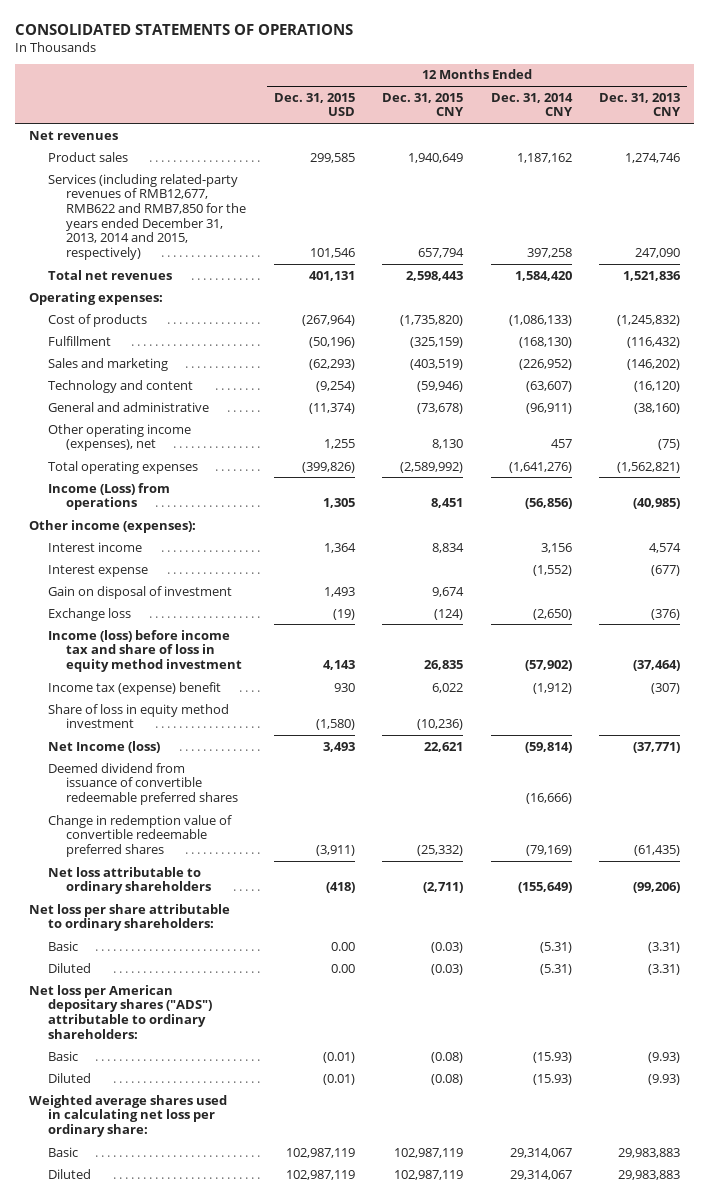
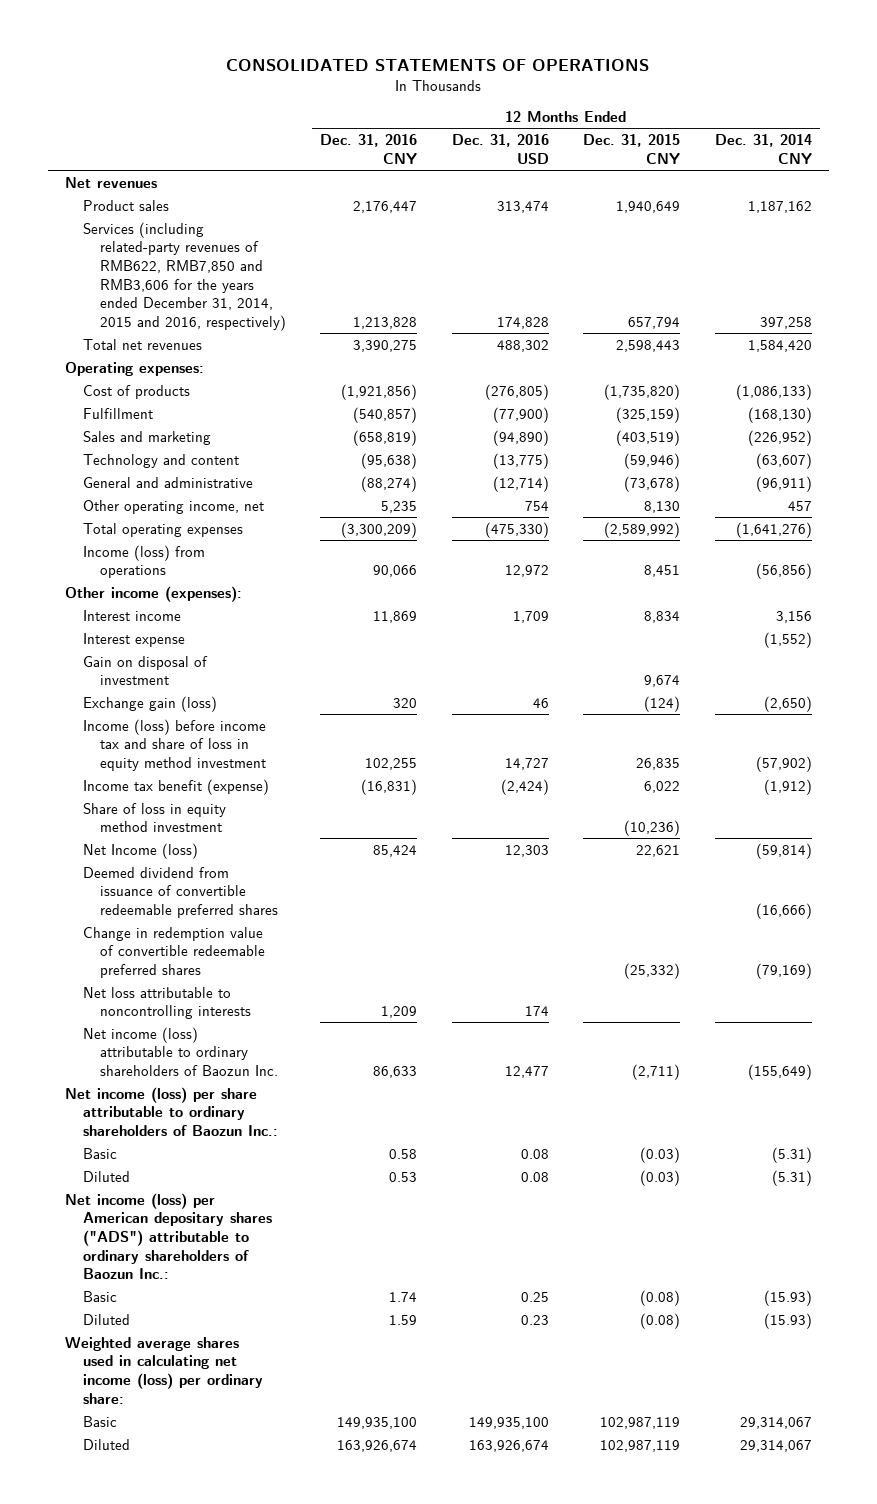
- | 12 Months Ended Dec. 31, 2015 USD | 12 Months Ended Dec. 31, 2015 CNY | 12 Months Ended Dec. 31, 2014 CNY | 12 Months Ended Dec. 31, 2013 CNY
+ | 12 Months Ended Dec. 31, 2016 CNY | 12 Months Ended Dec. 31, 2016 USD | 12 Months Ended Dec. 31, 2015 CNY | 12 Months Ended Dec. 31, 2014 CNY
- Services (including related-party revenues of RMB12,677, RMB622 and RMB7,850 for the years ended December 31, 2013, 2014 and 2015, respectively) | 101,546 | 657,794 | 397,258 | 247,090
+ Services (including related-party revenues of RMB622, RMB7,850 and RMB3,606 for the years ended December 31, 2014, 2015 and 2016, respectively) | 1,213,828 | 174,828 | 657,794 | 397,258
- Other operating income (expenses), net | 1,255 | 8,130 | 457 | (75)
+ Other operating income, net | 5,235 | 754 | 8,130 | 457
- Income (Loss) from operations | 1,305 | 8,451 | (56,856) | (40,985)
+ Income (loss) from operations | 90,066 | 12,972 | 8,451 | (56,856)
- Exchange loss | (19) | (124) | (2,650) | (376)
+ Exchange gain (loss) | 320 | 46 | (124) | (2,650)
- Income tax (expense) benefit | 930 | 6,022 | (1,912) | (307)
+ Income tax benefit (expense) | (16,831) | (2,424) | 6,022 | (1,912)
- Net loss attributable to ordinary shareholders | (418) | (2,711) | (155,649) | (99,206)
- Net loss per share attributable to ordinary shareholders:
+ Net loss attributable to noncontrolling interests | 1,209 | 174 | |
+ Net income (loss) attributable to ordinary shareholders of Baozun Inc. | 86,633 | 12,477 | (2,711) | (155,649)
+ Net income (loss) per share attributable to ordinary shareholders of Baozun Inc.:
- Net loss per American depositary shares ("ADS") attributable to ordinary shareholders:
+ Net income (loss) per American depositary shares ("ADS") attributable to ordinary shareholders of Baozun Inc.:
- Weighted average shares used in calculating net loss per ordinary share:
+ Weighted average shares used in calculating net income (loss) per ordinary share:

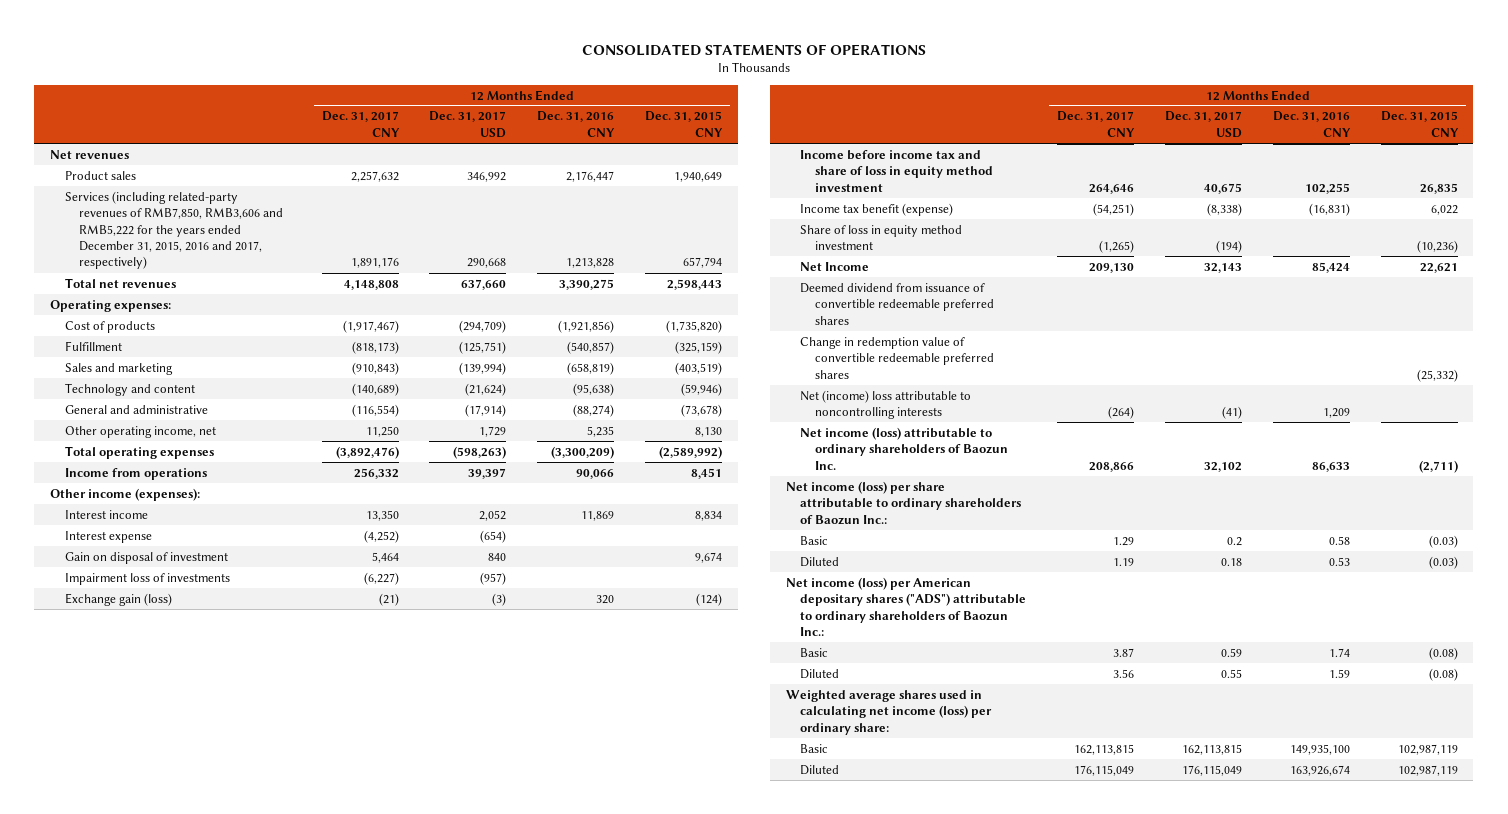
- | 12 Months Ended Dec. 31, 2016 CNY | 12 Months Ended Dec. 31, 2016 USD | 12 Months Ended Dec. 31, 2015 CNY | 12 Months Ended Dec. 31, 2014 CNY
+ | 12 Months Ended Dec. 31, 2017 CNY | 12 Months Ended Dec. 31, 2017 USD | 12 Months Ended Dec. 31, 2016 CNY | 12 Months Ended Dec. 31, 2015 CNY
- Services (including related-party revenues of RMB622, RMB7,850 and RMB3,606 for the years ended December 31, 2014, 2015 and 2016, respectively) | 1,213,828 | 174,828 | 657,794 | 397,258
+ Services (including related-party revenues of RMB7,850, RMB3,606 and RMB5,222 for the years ended December 31, 2015, 2016 and 2017, respectively) | 1,891,176 | 290,668 | 1,213,828 | 657,794
- Income (loss) from operations | 90,066 | 12,972 | 8,451 | (56,856)
+ Income from operations | 256,332 | 39,397 | 90,066 | 8,451
+ Impairment loss of investments | (6,227) | (957) | |
- Income (loss) before income tax and share of loss in equity method investment | 102,255 | 14,727 | 26,835 | (57,902)
+ Income before income tax and share of loss in equity method investment | 264,646 | 40,675 | 102,255 | 26,835
- Net Income (loss) | 85,424 | 12,303 | 22,621 | (59,814)
+ Net Income | 209,130 | 32,143 | 85,424 | 22,621
- Net loss attributable to noncontrolling interests | 1,209 | 174 | |
+ Net (income) loss attributable to noncontrolling interests | (264) | (41) | 1,209 |

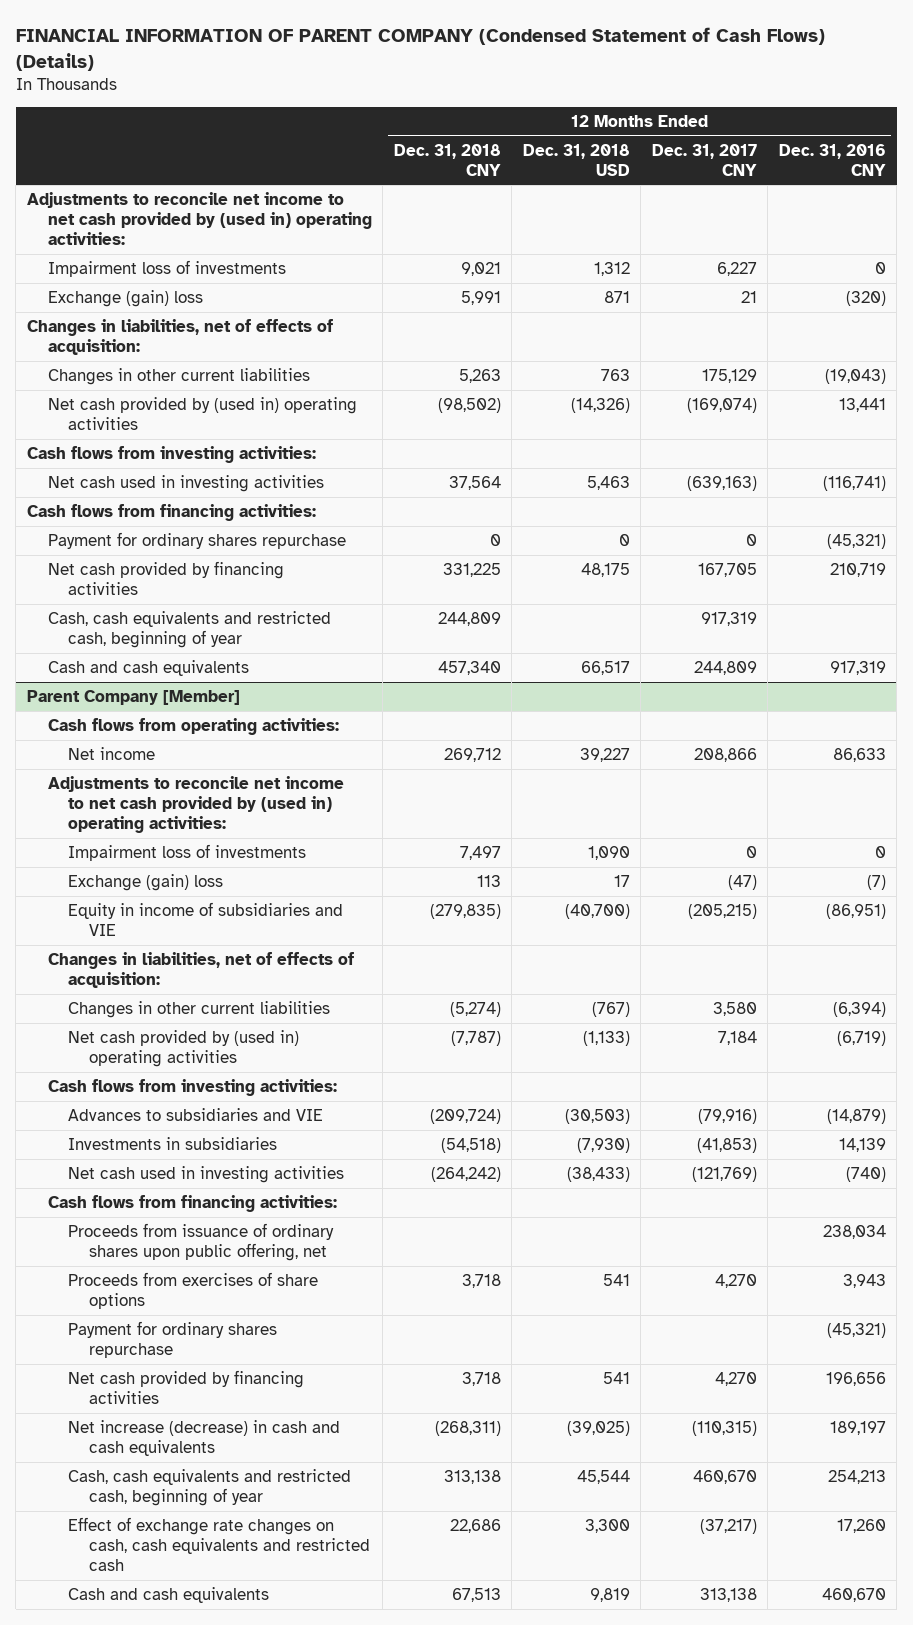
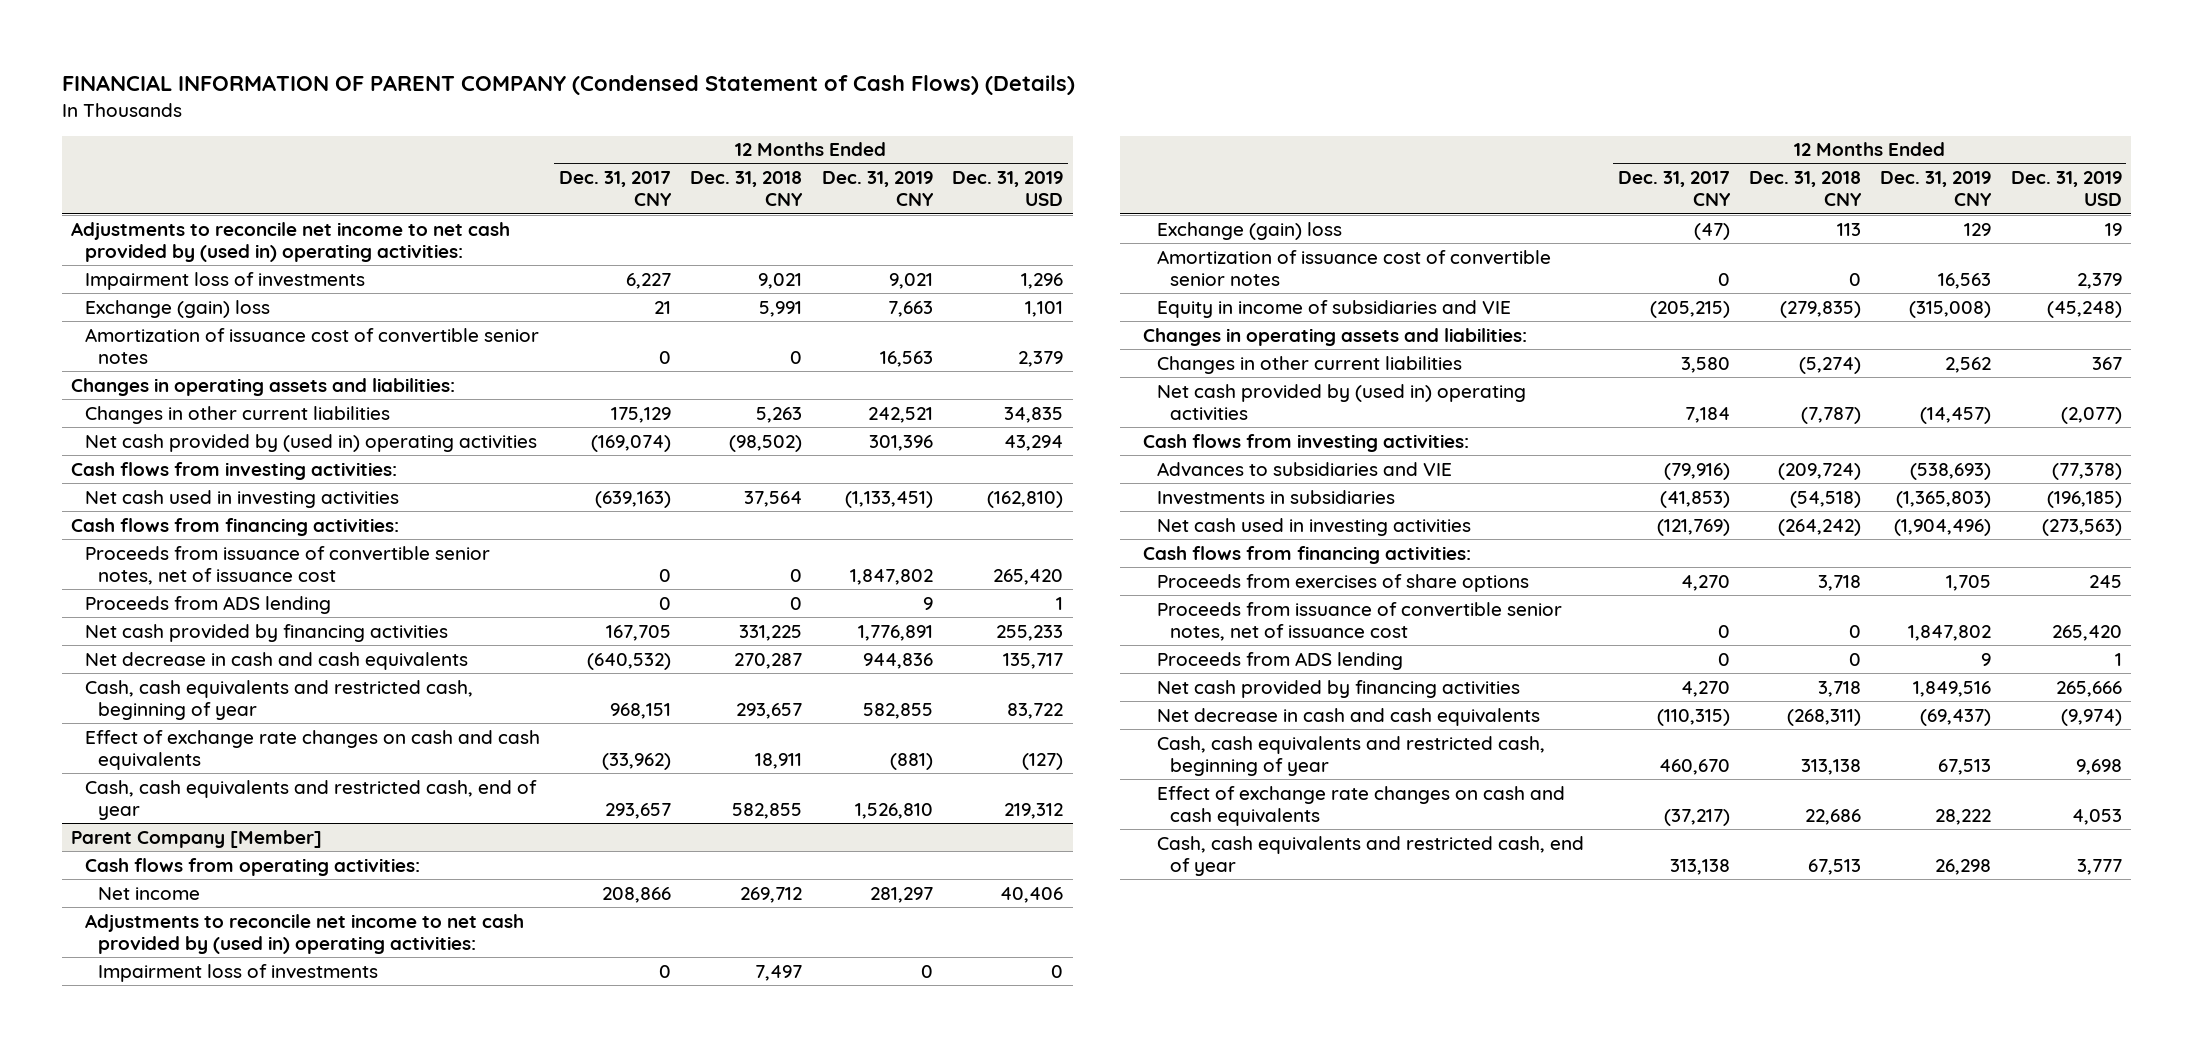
- | 12 Months Ended Dec. 31, 2018 CNY | 12 Months Ended Dec. 31, 2018 USD | 12 Months Ended Dec. 31, 2017 CNY | 12 Months Ended Dec. 31, 2016 CNY
+ | 12 Months Ended Dec. 31, 2017 CNY | 12 Months Ended Dec. 31, 2018 CNY | 12 Months Ended Dec. 31, 2019 CNY | 12 Months Ended Dec. 31, 2019 USD
- Changes in liabilities, net of effects of acquisition:
+ Amortization of issuance cost of convertible senior notes | 0 | 0 | 16,563 | 2,379
+ Changes in operating assets and liabilities:
- Payment for ordinary shares repurchase | 0 | 0 | 0 | (45,321)
+ Proceeds from issuance of convertible senior notes, net of issuance cost | 0 | 0 | 1,847,802 | 265,420
+ Proceeds from ADS lending | 0 | 0 | 9 | 1
- Cash, cash equivalents and restricted cash, beginning of year | 244,809 | | 917,319 |
- Cash and cash equivalents | 457,340 | 66,517 | 244,809 | 917,319
+ Net decrease in cash and cash equivalents | (640,532) | 270,287 | 944,836 | 135,717
+ Cash, cash equivalents and restricted cash, beginning of year | 968,151 | 293,657 | 582,855 | 83,722
+ Effect of exchange rate changes on cash and cash equivalents | (33,962) | 18,911 | (881) | (127)
+ Cash, cash equivalents and restricted cash, end of year | 293,657 | 582,855 | 1,526,810 | 219,312
@ Parent Company [Member]
+ Amortization of issuance cost of convertible senior notes | 0 | 0 | 16,563 | 2,379
- Changes in liabilities, net of effects of acquisition:
+ Changes in operating assets and liabilities:
- Proceeds from issuance of ordinary shares upon public offering, net | | | | 238,034
- Payment for ordinary shares repurchase | | | | (45,321)
+ Proceeds from issuance of convertible senior notes, net of issuance cost | 0 | 0 | 1,847,802 | 265,420
+ Proceeds from ADS lending | 0 | 0 | 9 | 1
- Net increase (decrease) in cash and cash equivalents | (268,311) | (39,025) | (110,315) | 189,197
+ Net decrease in cash and cash equivalents | (110,315) | (268,311) | (69,437) | (9,974)
- Effect of exchange rate changes on cash, cash equivalents and restricted cash | 22,686 | 3,300 | (37,217) | 17,260
- Cash and cash equivalents | 67,513 | 9,819 | 313,138 | 460,670
+ Effect of exchange rate changes on cash and cash equivalents | (37,217) | 22,686 | 28,222 | 4,053
+ Cash, cash equivalents and restricted cash, end of year | 313,138 | 67,513 | 26,298 | 3,777

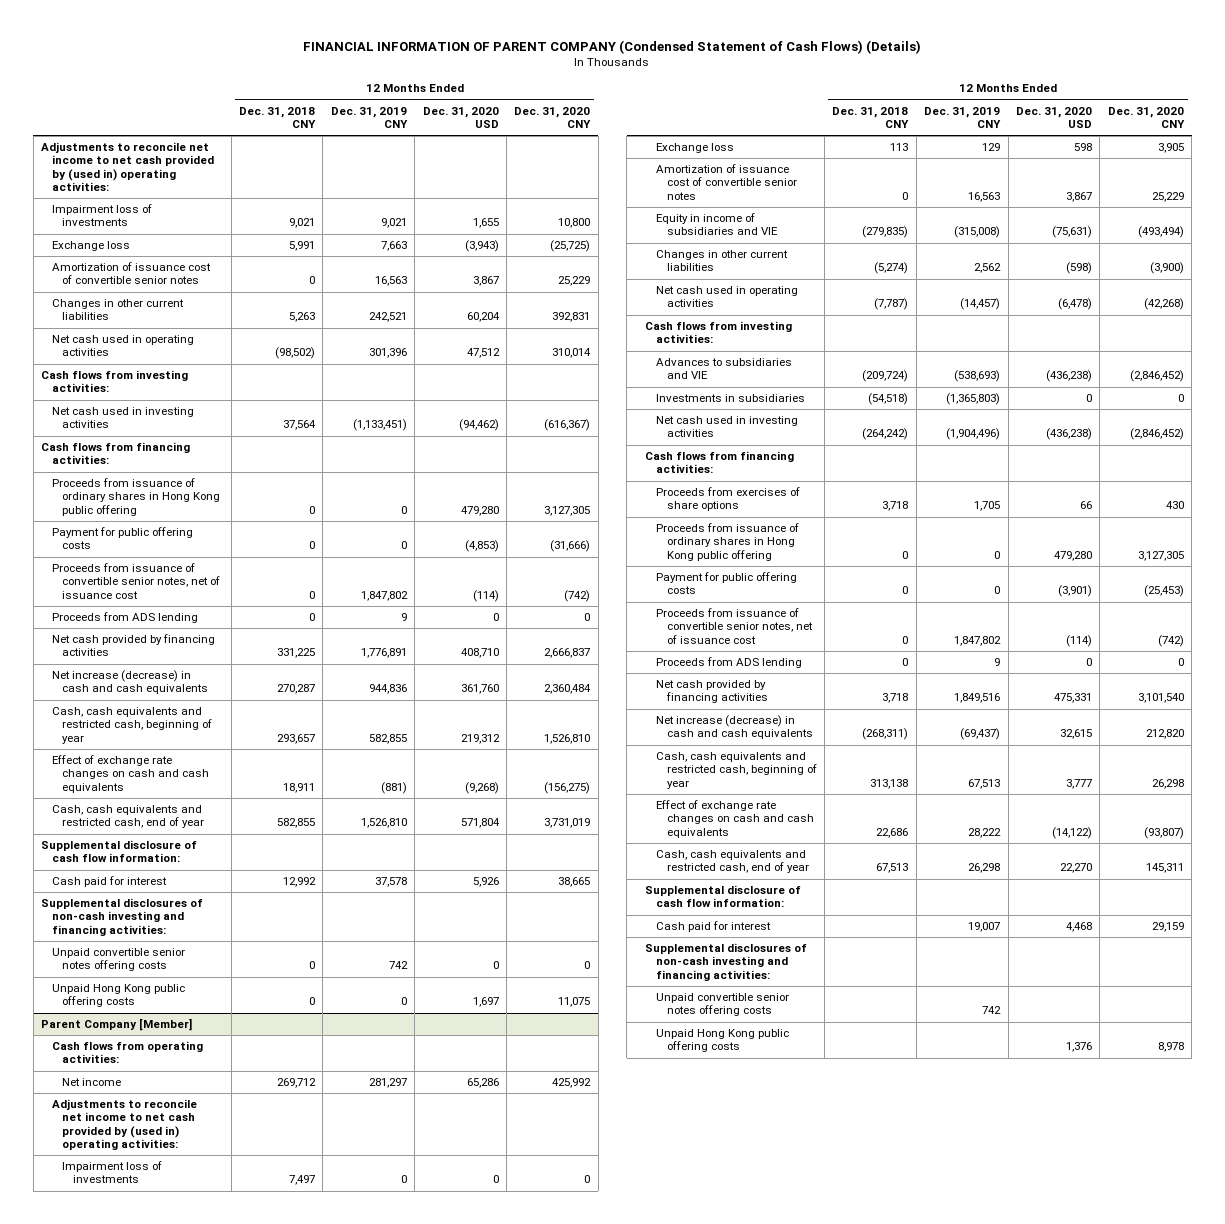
- | 12 Months Ended Dec. 31, 2017 CNY | 12 Months Ended Dec. 31, 2018 CNY | 12 Months Ended Dec. 31, 2019 CNY | 12 Months Ended Dec. 31, 2019 USD
+ | 12 Months Ended Dec. 31, 2018 CNY | 12 Months Ended Dec. 31, 2019 CNY | 12 Months Ended Dec. 31, 2020 USD | 12 Months Ended Dec. 31, 2020 CNY
- Exchange (gain) loss | 21 | 5,991 | 7,663 | 1,101
+ Exchange loss | 5,991 | 7,663 | (3,943) | (25,725)
- Changes in operating assets and liabilities:
- Net cash provided by (used in) operating activities | (169,074) | (98,502) | 301,396 | 43,294
+ Net cash used in operating activities | (98,502) | 301,396 | 47,512 | 310,014
+ Proceeds from issuance of ordinary shares in Hong Kong public offering | 0 | 0 | 479,280 | 3,127,305
+ Payment for public offering costs | 0 | 0 | (4,853) | (31,666)
- Net decrease in cash and cash equivalents | (640,532) | 270,287 | 944,836 | 135,717
+ Net increase (decrease) in cash and cash equivalents | 270,287 | 944,836 | 361,760 | 2,360,484
+ Supplemental disclosure of cash flow information:
+ Cash paid for interest | 12,992 | 37,578 | 5,926 | 38,665
+ Supplemental disclosures of non-cash investing and financing activities:
+ Unpaid convertible senior notes offering costs | 0 | 742 | 0 | 0
+ Unpaid Hong Kong public offering costs | 0 | 0 | 1,697 | 11,075
@ Parent Company [Member]
- Exchange (gain) loss | (47) | 113 | 129 | 19
+ Exchange loss | 113 | 129 | 598 | 3,905
- Changes in operating assets and liabilities:
- Net cash provided by (used in) operating activities | 7,184 | (7,787) | (14,457) | (2,077)
+ Net cash used in operating activities | (7,787) | (14,457) | (6,478) | (42,268)
+ Proceeds from issuance of ordinary shares in Hong Kong public offering | 0 | 0 | 479,280 | 3,127,305
+ Payment for public offering costs | 0 | 0 | (3,901) | (25,453)
- Net decrease in cash and cash equivalents | (110,315) | (268,311) | (69,437) | (9,974)
+ Net increase (decrease) in cash and cash equivalents | (268,311) | (69,437) | 32,615 | 212,820
+ Supplemental disclosure of cash flow information:
+ Cash paid for interest | | 19,007 | 4,468 | 29,159
+ Supplemental disclosures of non-cash investing and financing activities:
+ Unpaid convertible senior notes offering costs | | 742 | |
+ Unpaid Hong Kong public offering costs | | | 1,376 | 8,978

